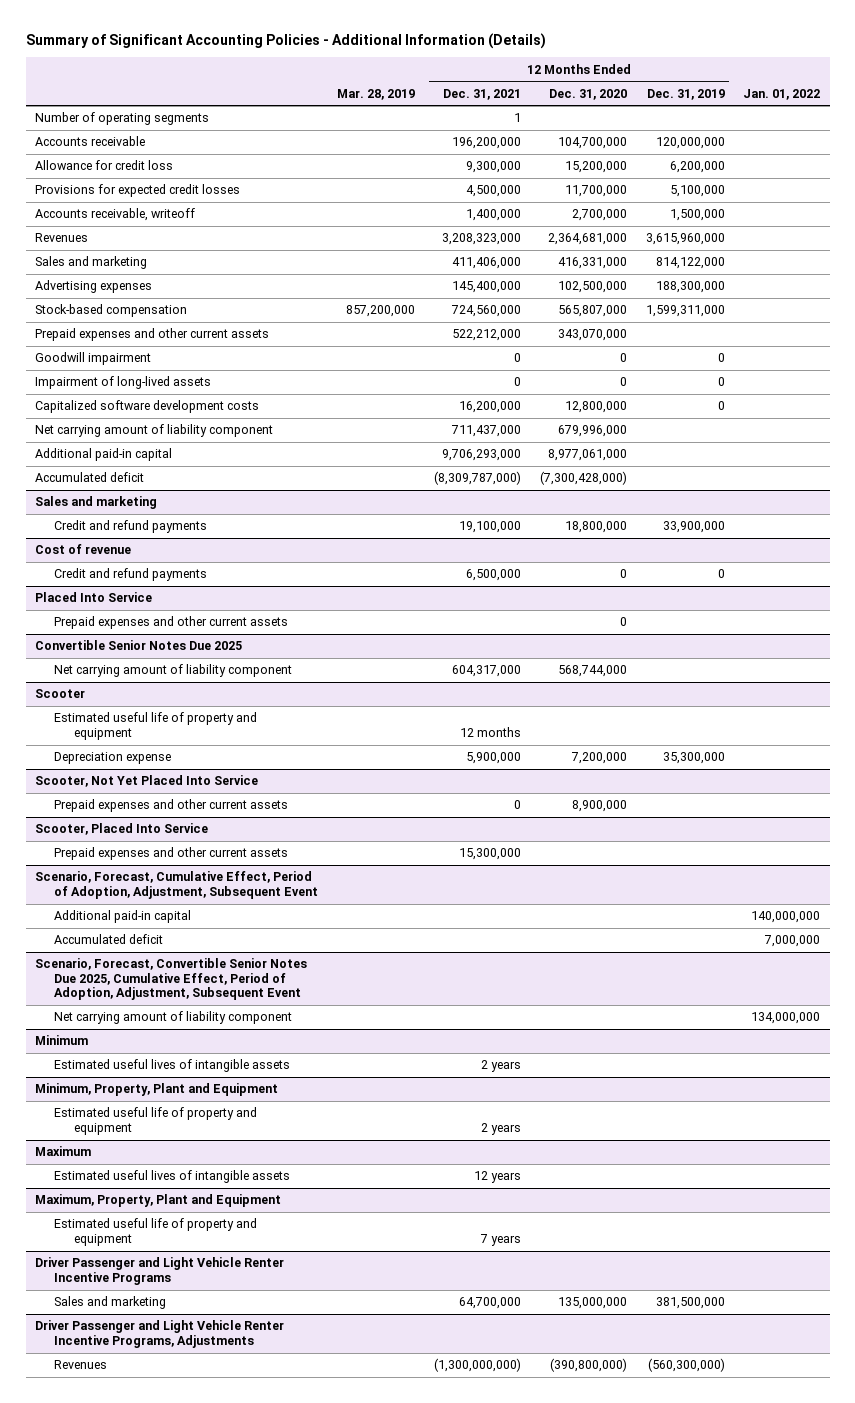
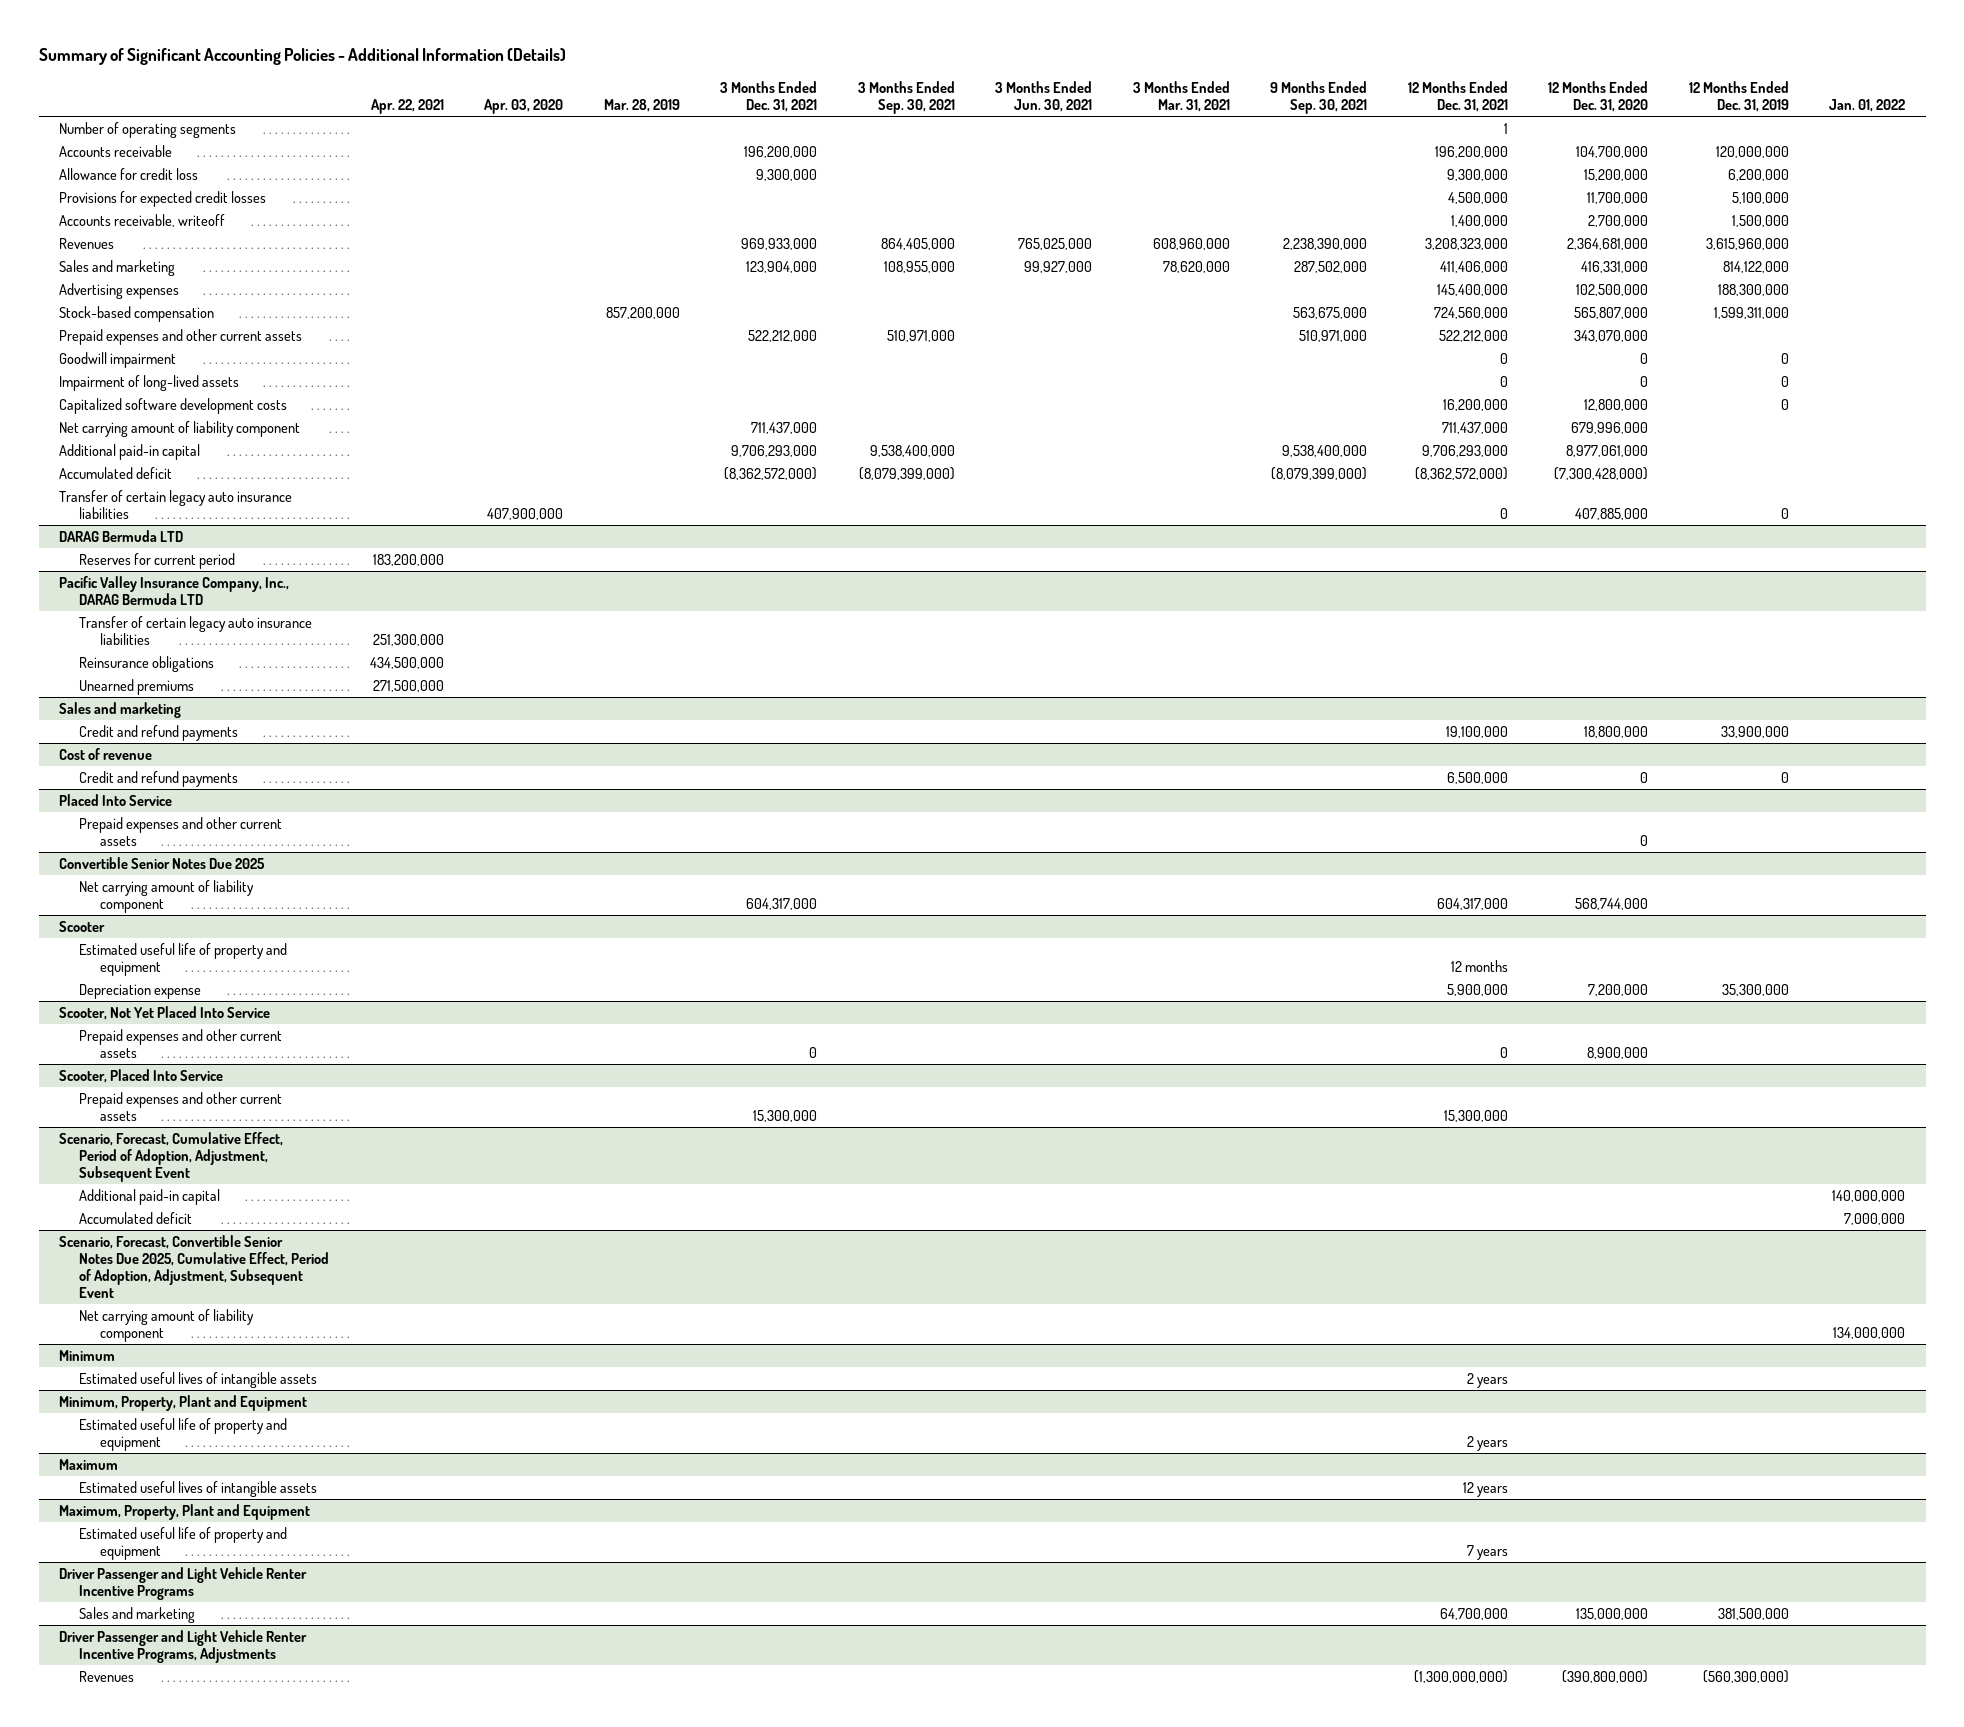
- | Mar. 28, 2019 | 12 Months Ended Dec. 31, 2021 | 12 Months Ended Dec. 31, 2020 | 12 Months Ended Dec. 31, 2019 | Jan. 01, 2022
+ | Apr. 22, 2021 | Apr. 03, 2020 | Mar. 28, 2019 | 3 Months Ended Dec. 31, 2021 | 3 Months Ended Sep. 30, 2021 | 3 Months Ended Jun. 30, 2021 | 3 Months Ended Mar. 31, 2021 | 9 Months Ended Sep. 30, 2021 | 12 Months Ended Dec. 31, 2021 | 12 Months Ended Dec. 31, 2020 | 12 Months Ended Dec. 31, 2019 | Jan. 01, 2022
- Accumulated deficit | | (8,309,787,000) | (7,300,428,000) | |
+ Accumulated deficit | | | | (8,362,572,000) | (8,079,399,000) | | | (8,079,399,000) | (8,362,572,000) | (7,300,428,000) | |
+ Transfer of certain legacy auto insurance liabilities | | 407,900,000 | | | | | | | 0 | 407,885,000 | 0 |
+ DARAG Bermuda LTD
+ Reserves for current period | 183,200,000 | | | | | | | | | | |
+ Pacific Valley Insurance Company, Inc., DARAG Bermuda LTD
+ Transfer of certain legacy auto insurance liabilities | 251,300,000 | | | | | | | | | | |
+ Reinsurance obligations | 434,500,000 | | | | | | | | | | |
+ Unearned premiums | 271,500,000 | | | | | | | | | | |

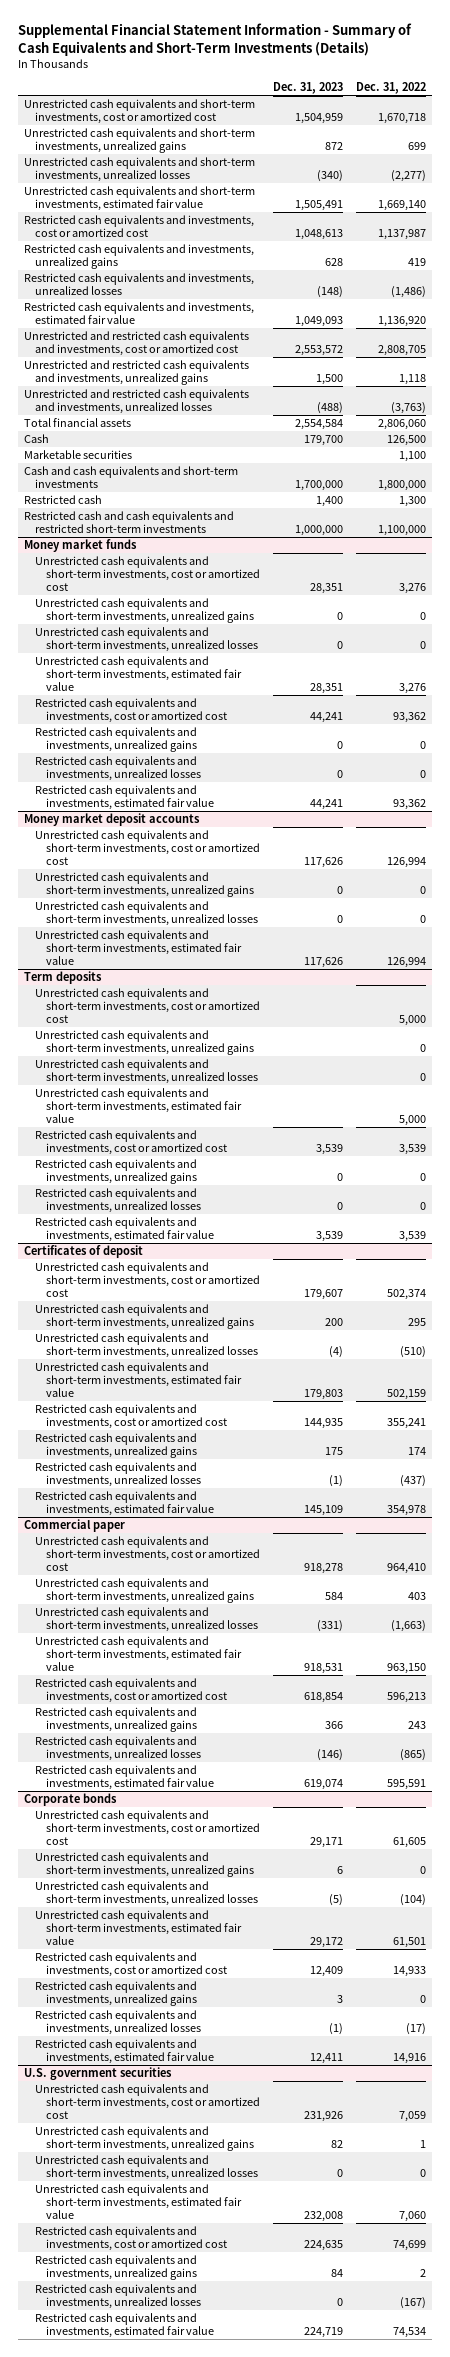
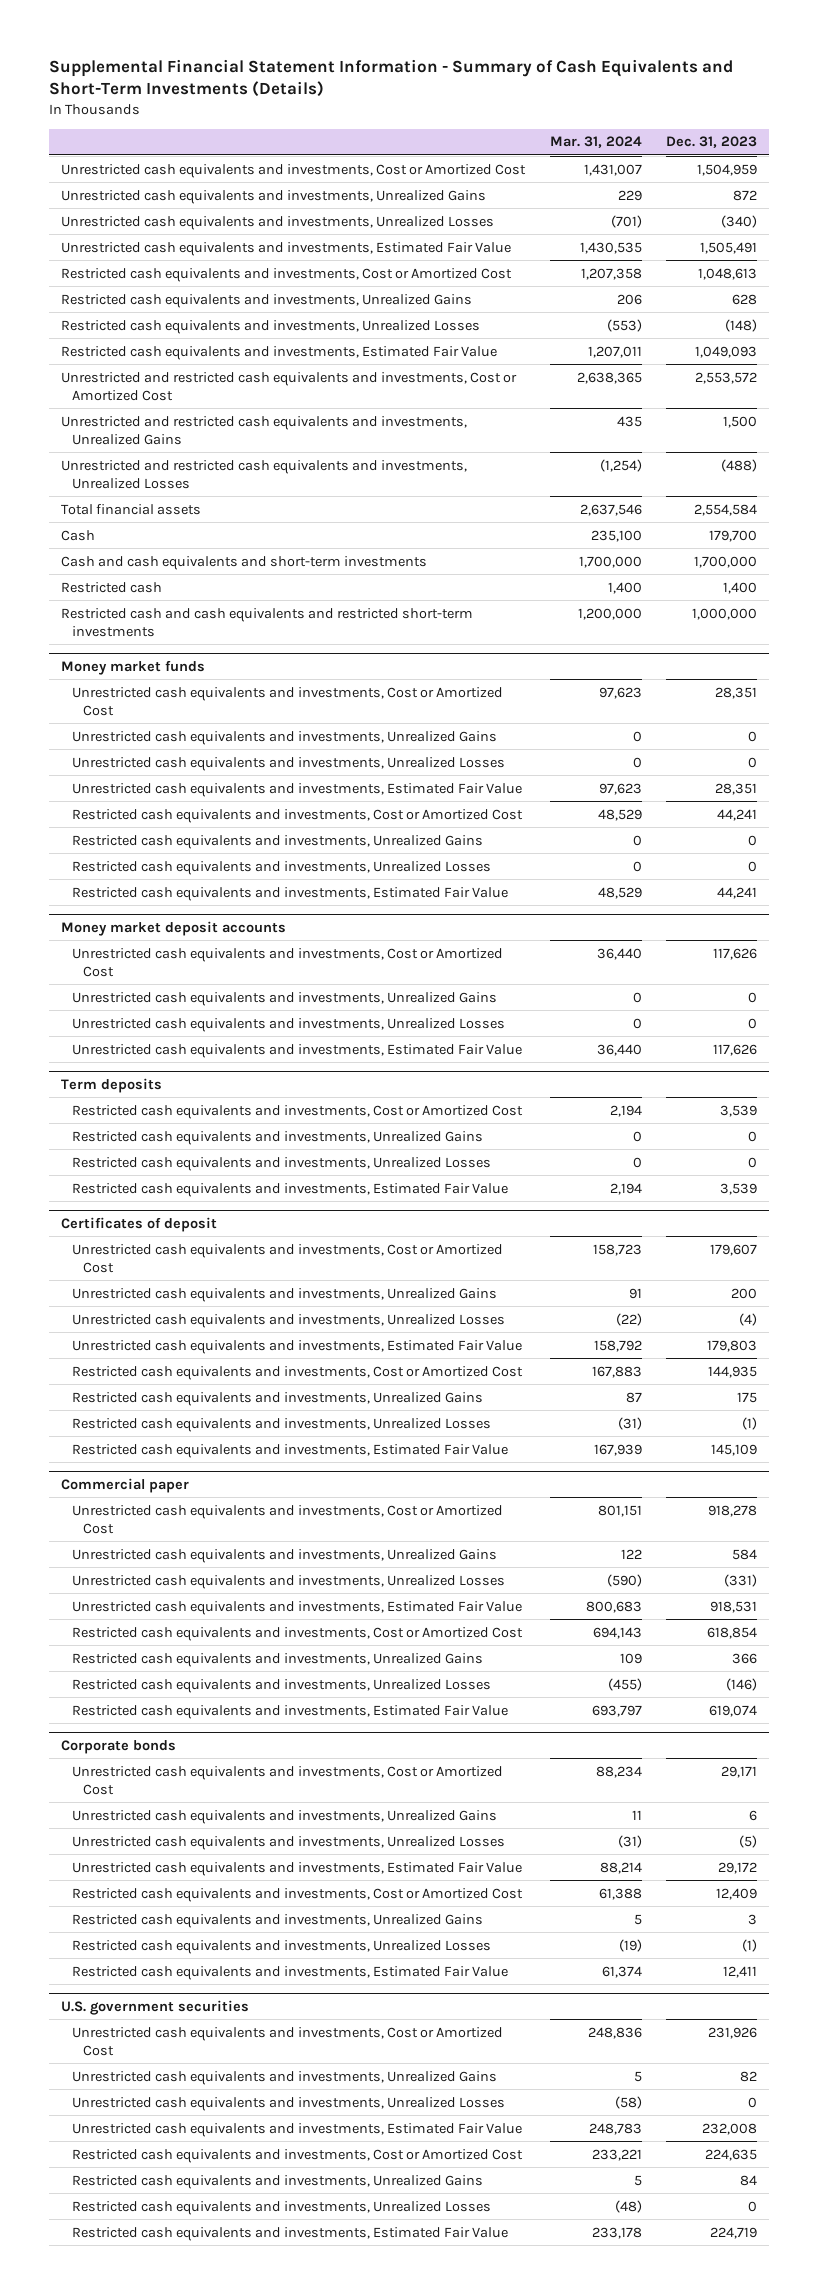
- | Dec. 31, 2023 | Dec. 31, 2022
+ | Mar. 31, 2024 | Dec. 31, 2023
- Unrestricted cash equivalents and short-term investments, cost or amortized cost | 1,504,959 | 1,670,718
- Unrestricted cash equivalents and short-term investments, unrealized gains | 872 | 699
- Unrestricted cash equivalents and short-term investments, unrealized losses | (340) | (2,277)
- Unrestricted cash equivalents and short-term investments, estimated fair value | 1,505,491 | 1,669,140
- Restricted cash equivalents and investments, cost or amortized cost | 1,048,613 | 1,137,987
- Restricted cash equivalents and investments, unrealized gains | 628 | 419
- Restricted cash equivalents and investments, unrealized losses | (148) | (1,486)
- Restricted cash equivalents and investments, estimated fair value | 1,049,093 | 1,136,920
- Unrestricted and restricted cash equivalents and investments, cost or amortized cost | 2,553,572 | 2,808,705
- Unrestricted and restricted cash equivalents and investments, unrealized gains | 1,500 | 1,118
- Unrestricted and restricted cash equivalents and investments, unrealized losses | (488) | (3,763)
+ Unrestricted cash equivalents and investments, Cost or Amortized Cost | 1,431,007 | 1,504,959
+ Unrestricted cash equivalents and investments, Unrealized Gains | 229 | 872
+ Unrestricted cash equivalents and investments, Unrealized Losses | (701) | (340)
+ Unrestricted cash equivalents and investments, Estimated Fair Value | 1,430,535 | 1,505,491
+ Restricted cash equivalents and investments, Cost or Amortized Cost | 1,207,358 | 1,048,613
+ Restricted cash equivalents and investments, Unrealized Gains | 206 | 628
+ Restricted cash equivalents and investments, Unrealized Losses | (553) | (148)
+ Restricted cash equivalents and investments, Estimated Fair Value | 1,207,011 | 1,049,093
+ Unrestricted and restricted cash equivalents and investments, Cost or Amortized Cost | 2,638,365 | 2,553,572
+ Unrestricted and restricted cash equivalents and investments, Unrealized Gains | 435 | 1,500
+ Unrestricted and restricted cash equivalents and investments, Unrealized Losses | (1,254) | (488)
- Marketable securities | | 1,100
@ Money market funds
- Unrestricted cash equivalents and short-term investments, cost or amortized cost | 28,351 | 3,276
- Unrestricted cash equivalents and short-term investments, unrealized gains | 0 | 0
- Unrestricted cash equivalents and short-term investments, unrealized losses | 0 | 0
- Unrestricted cash equivalents and short-term investments, estimated fair value | 28,351 | 3,276
- Restricted cash equivalents and investments, cost or amortized cost | 44,241 | 93,362
- Restricted cash equivalents and investments, unrealized gains | 0 | 0
- Restricted cash equivalents and investments, unrealized losses | 0 | 0
- Restricted cash equivalents and investments, estimated fair value | 44,241 | 93,362
+ Unrestricted cash equivalents and investments, Cost or Amortized Cost | 97,623 | 28,351
+ Unrestricted cash equivalents and investments, Unrealized Gains | 0 | 0
+ Unrestricted cash equivalents and investments, Unrealized Losses | 0 | 0
+ Unrestricted cash equivalents and investments, Estimated Fair Value | 97,623 | 28,351
+ Restricted cash equivalents and investments, Cost or Amortized Cost | 48,529 | 44,241
+ Restricted cash equivalents and investments, Unrealized Gains | 0 | 0
+ Restricted cash equivalents and investments, Unrealized Losses | 0 | 0
+ Restricted cash equivalents and investments, Estimated Fair Value | 48,529 | 44,241
@ Money market deposit accounts
- Unrestricted cash equivalents and short-term investments, cost or amortized cost | 117,626 | 126,994
- Unrestricted cash equivalents and short-term investments, unrealized gains | 0 | 0
- Unrestricted cash equivalents and short-term investments, unrealized losses | 0 | 0
- Unrestricted cash equivalents and short-term investments, estimated fair value | 117,626 | 126,994
+ Unrestricted cash equivalents and investments, Cost or Amortized Cost | 36,440 | 117,626
+ Unrestricted cash equivalents and investments, Unrealized Gains | 0 | 0
+ Unrestricted cash equivalents and investments, Unrealized Losses | 0 | 0
+ Unrestricted cash equivalents and investments, Estimated Fair Value | 36,440 | 117,626
@ Term deposits
- Unrestricted cash equivalents and short-term investments, cost or amortized cost | | 5,000
- Unrestricted cash equivalents and short-term investments, unrealized gains | | 0
- Unrestricted cash equivalents and short-term investments, unrealized losses | | 0
- Unrestricted cash equivalents and short-term investments, estimated fair value | | 5,000
- Restricted cash equivalents and investments, cost or amortized cost | 3,539 | 3,539
- Restricted cash equivalents and investments, unrealized gains | 0 | 0
- Restricted cash equivalents and investments, unrealized losses | 0 | 0
- Restricted cash equivalents and investments, estimated fair value | 3,539 | 3,539
+ Restricted cash equivalents and investments, Cost or Amortized Cost | 2,194 | 3,539
+ Restricted cash equivalents and investments, Unrealized Gains | 0 | 0
+ Restricted cash equivalents and investments, Unrealized Losses | 0 | 0
+ Restricted cash equivalents and investments, Estimated Fair Value | 2,194 | 3,539
@ Certificates of deposit
- Unrestricted cash equivalents and short-term investments, cost or amortized cost | 179,607 | 502,374
- Unrestricted cash equivalents and short-term investments, unrealized gains | 200 | 295
- Unrestricted cash equivalents and short-term investments, unrealized losses | (4) | (510)
- Unrestricted cash equivalents and short-term investments, estimated fair value | 179,803 | 502,159
- Restricted cash equivalents and investments, cost or amortized cost | 144,935 | 355,241
- Restricted cash equivalents and investments, unrealized gains | 175 | 174
- Restricted cash equivalents and investments, unrealized losses | (1) | (437)
- Restricted cash equivalents and investments, estimated fair value | 145,109 | 354,978
+ Unrestricted cash equivalents and investments, Cost or Amortized Cost | 158,723 | 179,607
+ Unrestricted cash equivalents and investments, Unrealized Gains | 91 | 200
+ Unrestricted cash equivalents and investments, Unrealized Losses | (22) | (4)
+ Unrestricted cash equivalents and investments, Estimated Fair Value | 158,792 | 179,803
+ Restricted cash equivalents and investments, Cost or Amortized Cost | 167,883 | 144,935
+ Restricted cash equivalents and investments, Unrealized Gains | 87 | 175
+ Restricted cash equivalents and investments, Unrealized Losses | (31) | (1)
+ Restricted cash equivalents and investments, Estimated Fair Value | 167,939 | 145,109
@ Commercial paper
- Unrestricted cash equivalents and short-term investments, cost or amortized cost | 918,278 | 964,410
- Unrestricted cash equivalents and short-term investments, unrealized gains | 584 | 403
- Unrestricted cash equivalents and short-term investments, unrealized losses | (331) | (1,663)
- Unrestricted cash equivalents and short-term investments, estimated fair value | 918,531 | 963,150
- Restricted cash equivalents and investments, cost or amortized cost | 618,854 | 596,213
- Restricted cash equivalents and investments, unrealized gains | 366 | 243
- Restricted cash equivalents and investments, unrealized losses | (146) | (865)
- Restricted cash equivalents and investments, estimated fair value | 619,074 | 595,591
+ Unrestricted cash equivalents and investments, Cost or Amortized Cost | 801,151 | 918,278
+ Unrestricted cash equivalents and investments, Unrealized Gains | 122 | 584
+ Unrestricted cash equivalents and investments, Unrealized Losses | (590) | (331)
+ Unrestricted cash equivalents and investments, Estimated Fair Value | 800,683 | 918,531
+ Restricted cash equivalents and investments, Cost or Amortized Cost | 694,143 | 618,854
+ Restricted cash equivalents and investments, Unrealized Gains | 109 | 366
+ Restricted cash equivalents and investments, Unrealized Losses | (455) | (146)
+ Restricted cash equivalents and investments, Estimated Fair Value | 693,797 | 619,074
@ Corporate bonds
- Unrestricted cash equivalents and short-term investments, cost or amortized cost | 29,171 | 61,605
- Unrestricted cash equivalents and short-term investments, unrealized gains | 6 | 0
- Unrestricted cash equivalents and short-term investments, unrealized losses | (5) | (104)
- Unrestricted cash equivalents and short-term investments, estimated fair value | 29,172 | 61,501
- Restricted cash equivalents and investments, cost or amortized cost | 12,409 | 14,933
- Restricted cash equivalents and investments, unrealized gains | 3 | 0
- Restricted cash equivalents and investments, unrealized losses | (1) | (17)
- Restricted cash equivalents and investments, estimated fair value | 12,411 | 14,916
+ Unrestricted cash equivalents and investments, Cost or Amortized Cost | 88,234 | 29,171
+ Unrestricted cash equivalents and investments, Unrealized Gains | 11 | 6
+ Unrestricted cash equivalents and investments, Unrealized Losses | (31) | (5)
+ Unrestricted cash equivalents and investments, Estimated Fair Value | 88,214 | 29,172
+ Restricted cash equivalents and investments, Cost or Amortized Cost | 61,388 | 12,409
+ Restricted cash equivalents and investments, Unrealized Gains | 5 | 3
+ Restricted cash equivalents and investments, Unrealized Losses | (19) | (1)
+ Restricted cash equivalents and investments, Estimated Fair Value | 61,374 | 12,411
@ U.S. government securities
- Unrestricted cash equivalents and short-term investments, cost or amortized cost | 231,926 | 7,059
- Unrestricted cash equivalents and short-term investments, unrealized gains | 82 | 1
- Unrestricted cash equivalents and short-term investments, unrealized losses | 0 | 0
- Unrestricted cash equivalents and short-term investments, estimated fair value | 232,008 | 7,060
- Restricted cash equivalents and investments, cost or amortized cost | 224,635 | 74,699
- Restricted cash equivalents and investments, unrealized gains | 84 | 2
- Restricted cash equivalents and investments, unrealized losses | 0 | (167)
- Restricted cash equivalents and investments, estimated fair value | 224,719 | 74,534
+ Unrestricted cash equivalents and investments, Cost or Amortized Cost | 248,836 | 231,926
+ Unrestricted cash equivalents and investments, Unrealized Gains | 5 | 82
+ Unrestricted cash equivalents and investments, Unrealized Losses | (58) | 0
+ Unrestricted cash equivalents and investments, Estimated Fair Value | 248,783 | 232,008
+ Restricted cash equivalents and investments, Cost or Amortized Cost | 233,221 | 224,635
+ Restricted cash equivalents and investments, Unrealized Gains | 5 | 84
+ Restricted cash equivalents and investments, Unrealized Losses | (48) | 0
+ Restricted cash equivalents and investments, Estimated Fair Value | 233,178 | 224,719

